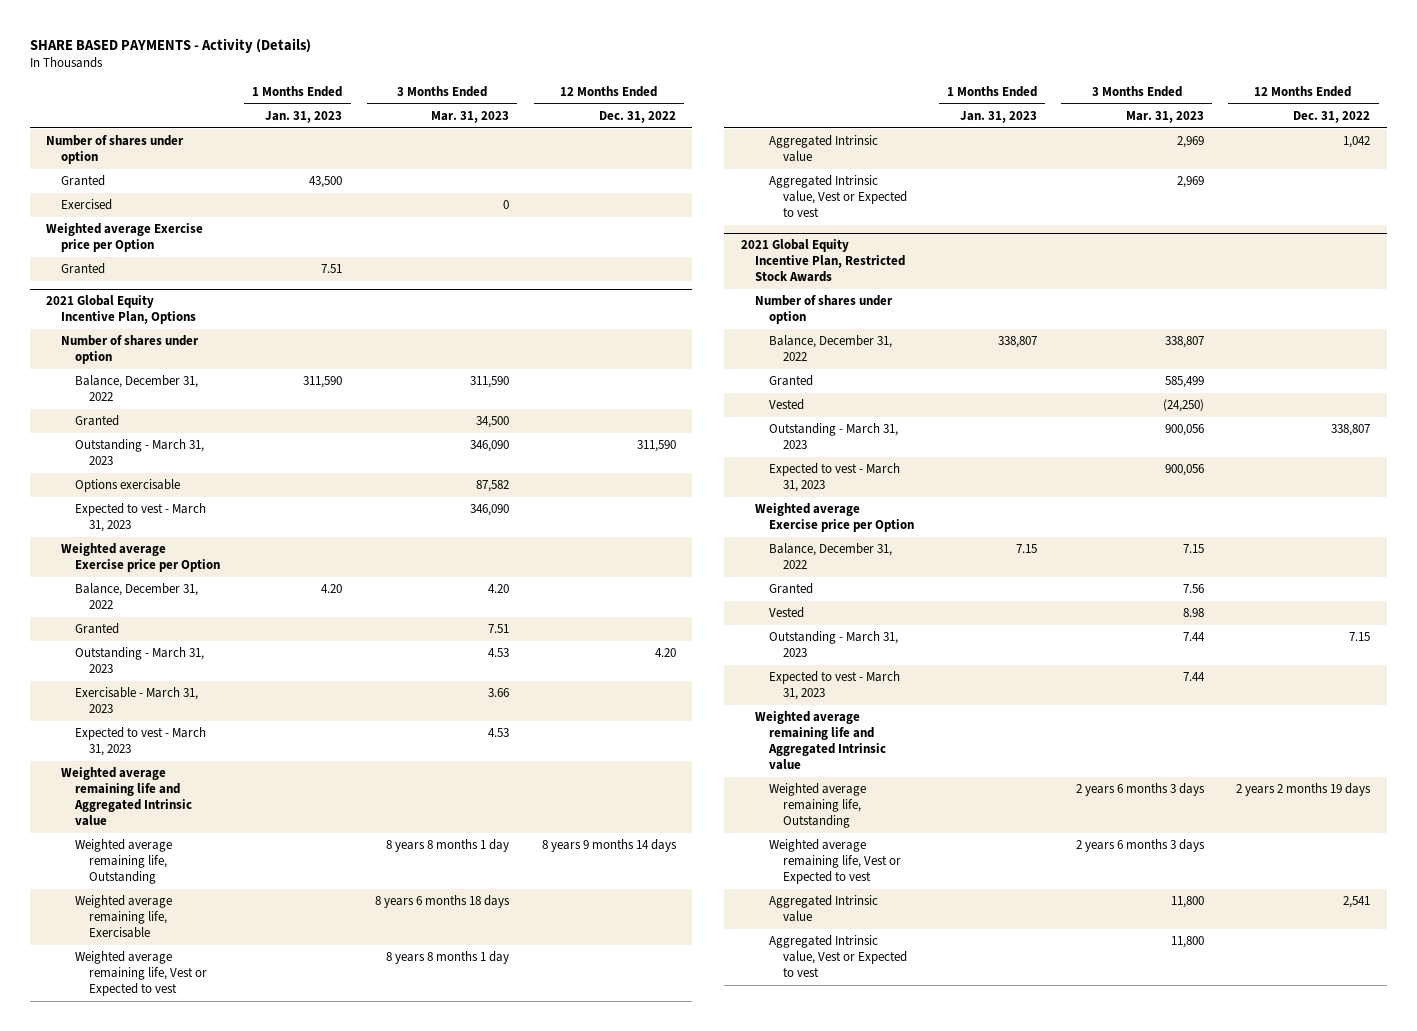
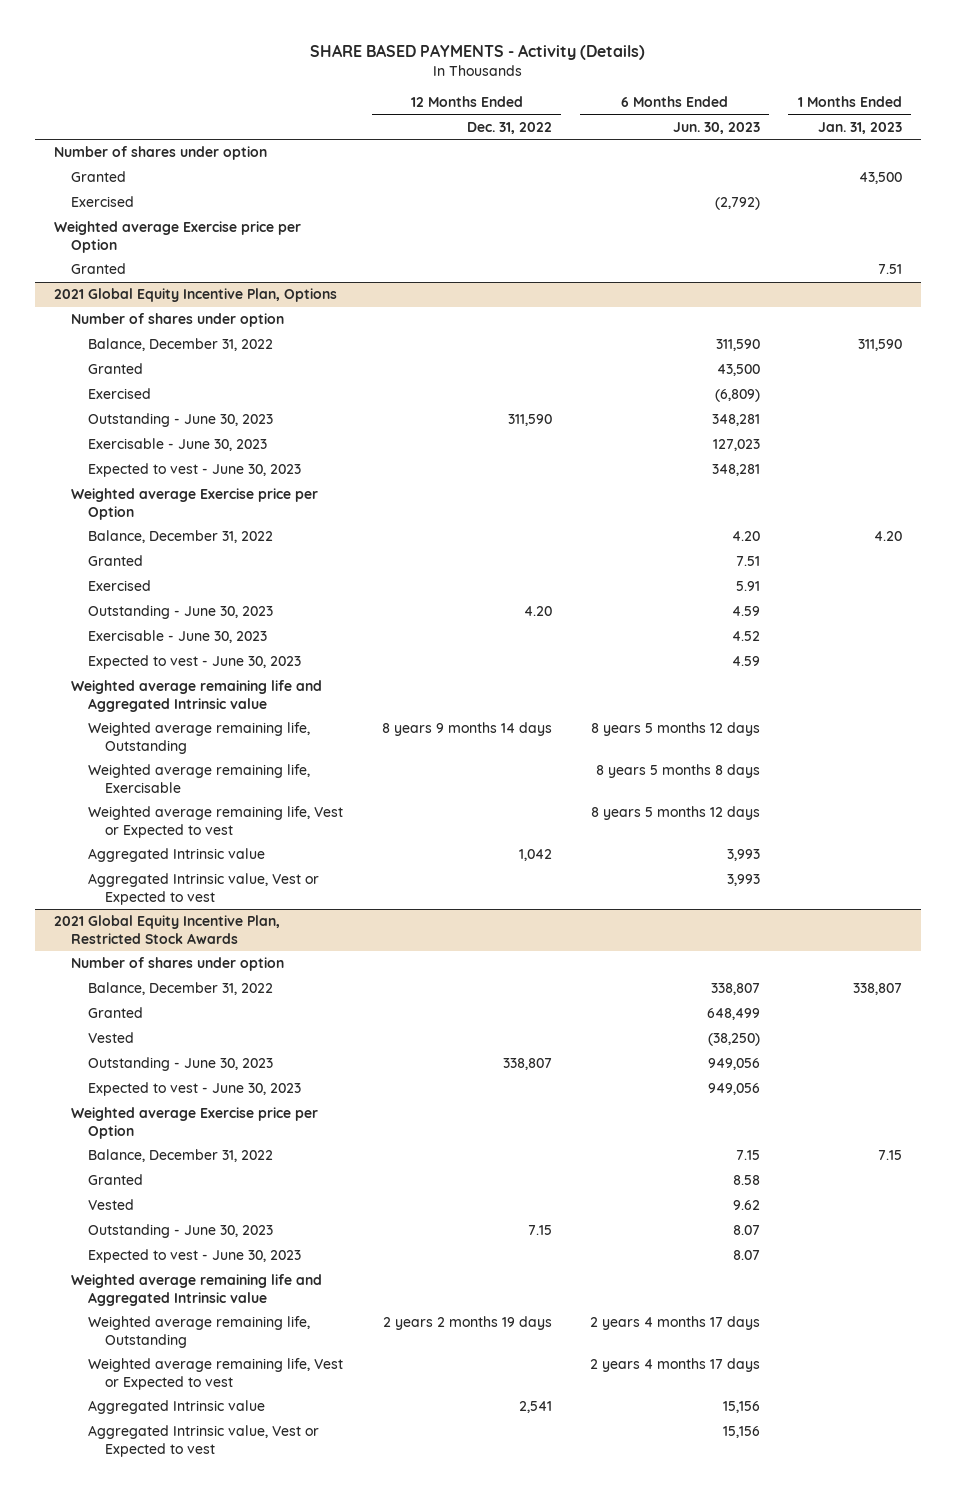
- | 1 Months Ended Jan. 31, 2023 | 3 Months Ended Mar. 31, 2023 | 12 Months Ended Dec. 31, 2022
+ | 12 Months Ended Dec. 31, 2022 | 6 Months Ended Jun. 30, 2023 | 1 Months Ended Jan. 31, 2023
@ 2021 Global Equity Incentive Plan, Options
- Outstanding - March 31, 2023 | | 346,090 | 311,590
- Options exercisable | | 87,582 |
- Expected to vest - March 31, 2023 | | 346,090 |
+ Exercised | | (6,809) |
+ Outstanding - June 30, 2023 | 311,590 | 348,281 |
+ Exercisable - June 30, 2023 | | 127,023 |
+ Expected to vest - June 30, 2023 | | 348,281 |
- Outstanding - March 31, 2023 | | 4.53 | 4.20
- Exercisable - March 31, 2023 | | 3.66 |
- Expected to vest - March 31, 2023 | | 4.53 |
+ Exercised | | 5.91 |
+ Outstanding - June 30, 2023 | 4.20 | 4.59 |
+ Exercisable - June 30, 2023 | | 4.52 |
+ Expected to vest - June 30, 2023 | | 4.59 |
@ 2021 Global Equity Incentive Plan, Restricted Stock Awards
- Outstanding - March 31, 2023 | | 900,056 | 338,807
- Expected to vest - March 31, 2023 | | 900,056 |
+ Outstanding - June 30, 2023 | 338,807 | 949,056 |
+ Expected to vest - June 30, 2023 | | 949,056 |
- Outstanding - March 31, 2023 | | 7.44 | 7.15
- Expected to vest - March 31, 2023 | | 7.44 |
+ Outstanding - June 30, 2023 | 7.15 | 8.07 |
+ Expected to vest - June 30, 2023 | | 8.07 |

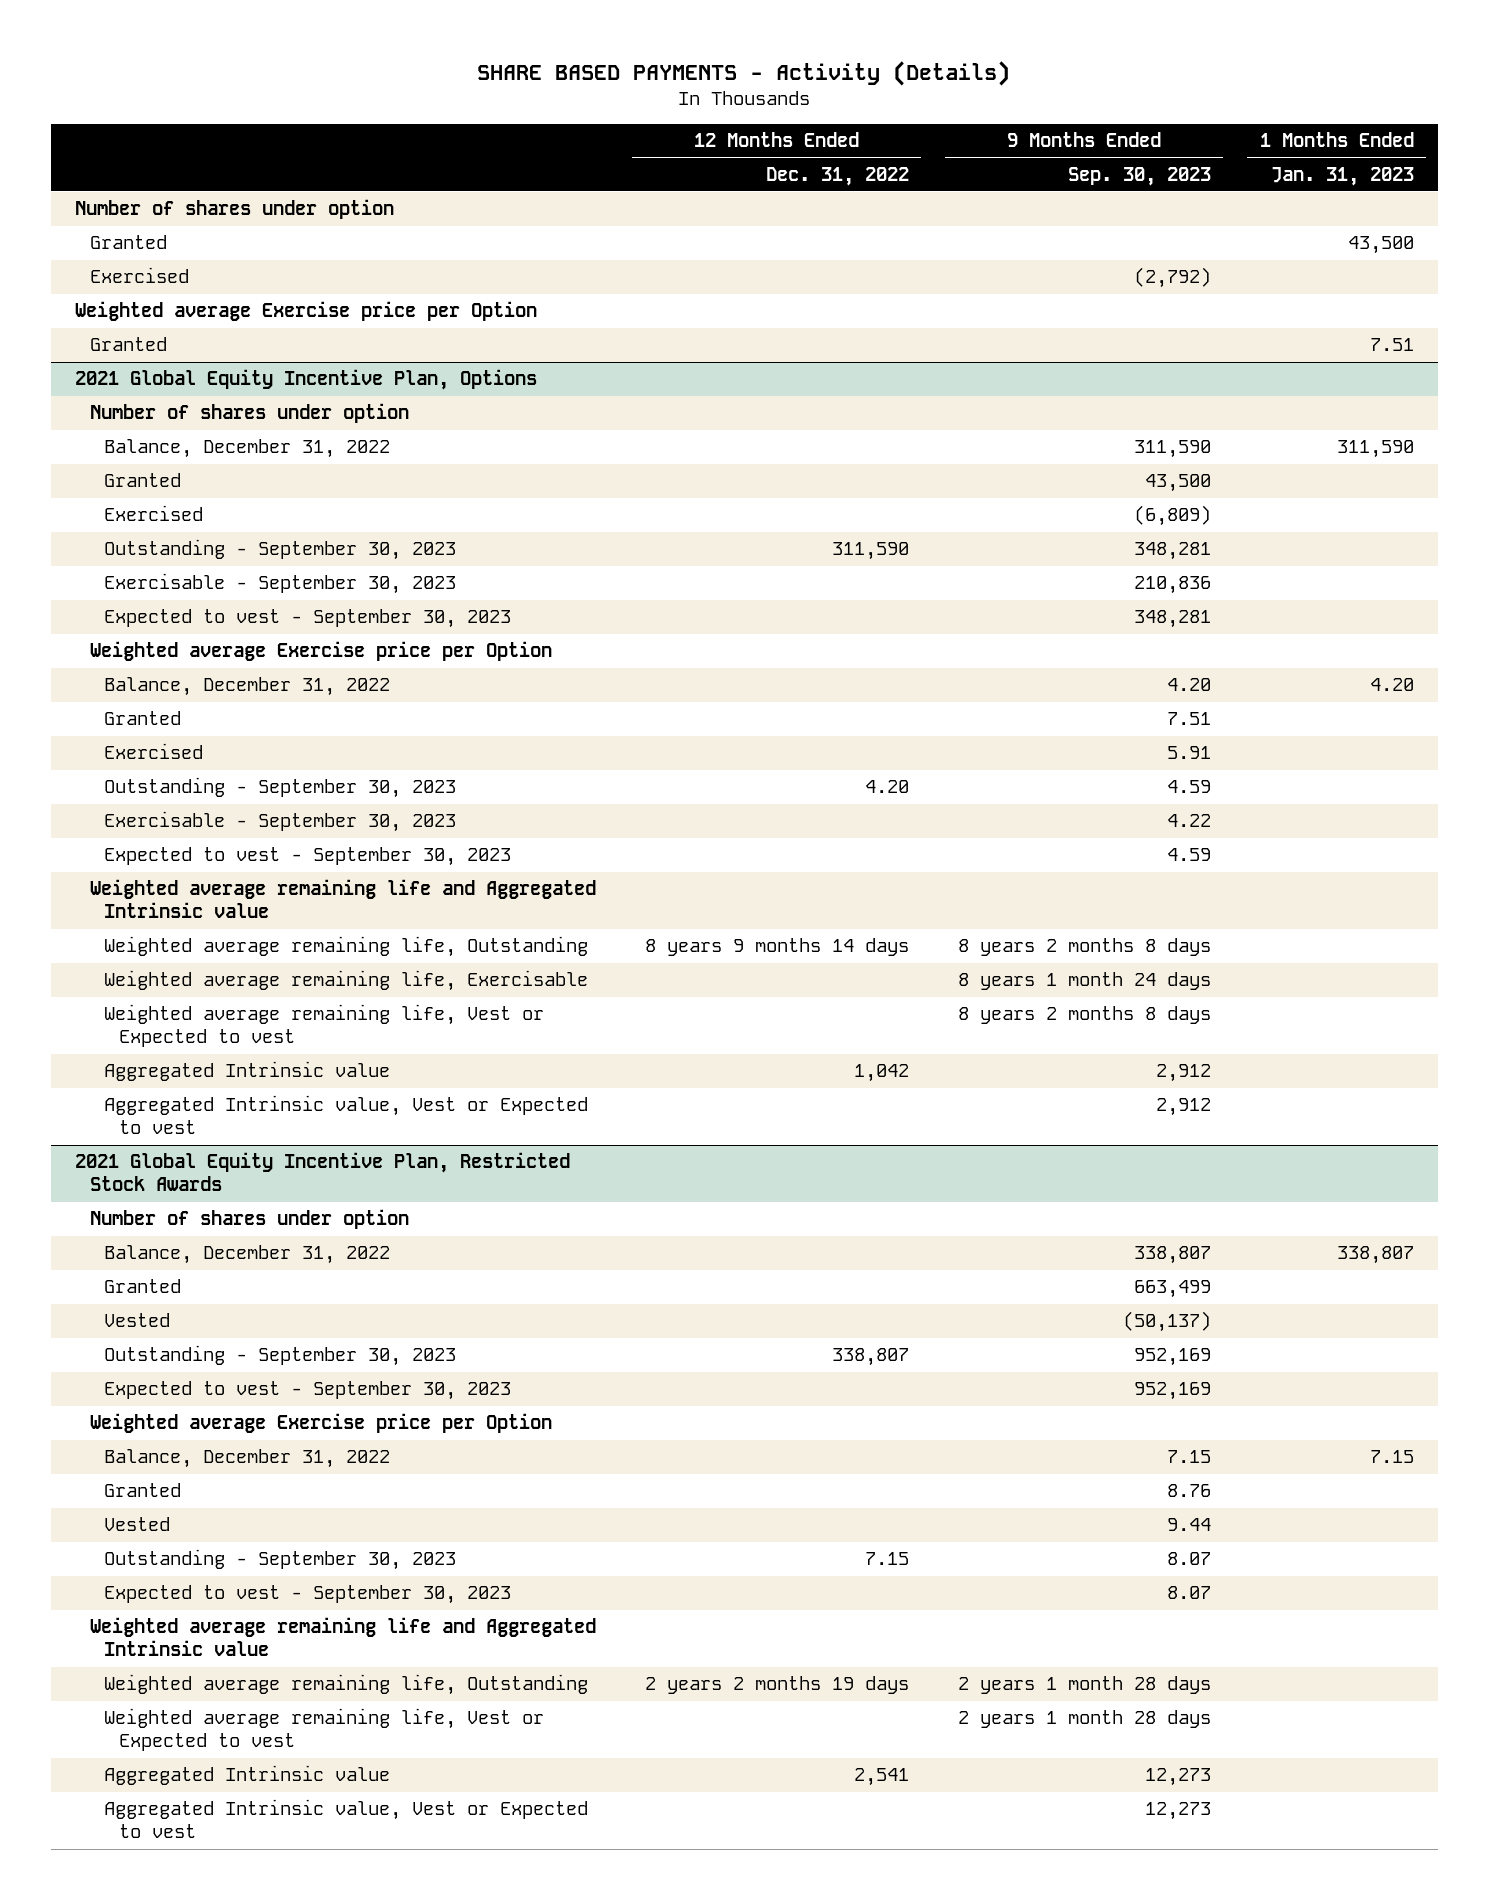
- | 12 Months Ended Dec. 31, 2022 | 6 Months Ended Jun. 30, 2023 | 1 Months Ended Jan. 31, 2023
+ | 12 Months Ended Dec. 31, 2022 | 9 Months Ended Sep. 30, 2023 | 1 Months Ended Jan. 31, 2023
@ 2021 Global Equity Incentive Plan, Options
- Outstanding - June 30, 2023 | 311,590 | 348,281 |
- Exercisable - June 30, 2023 | | 127,023 |
- Expected to vest - June 30, 2023 | | 348,281 |
+ Outstanding - September 30, 2023 | 311,590 | 348,281 |
+ Exercisable - September 30, 2023 | | 210,836 |
+ Expected to vest - September 30, 2023 | | 348,281 |
- Outstanding - June 30, 2023 | 4.20 | 4.59 |
- Exercisable - June 30, 2023 | | 4.52 |
- Expected to vest - June 30, 2023 | | 4.59 |
+ Outstanding - September 30, 2023 | 4.20 | 4.59 |
+ Exercisable - September 30, 2023 | | 4.22 |
+ Expected to vest - September 30, 2023 | | 4.59 |
@ 2021 Global Equity Incentive Plan, Restricted Stock Awards
- Outstanding - June 30, 2023 | 338,807 | 949,056 |
- Expected to vest - June 30, 2023 | | 949,056 |
+ Outstanding - September 30, 2023 | 338,807 | 952,169 |
+ Expected to vest - September 30, 2023 | | 952,169 |
- Outstanding - June 30, 2023 | 7.15 | 8.07 |
- Expected to vest - June 30, 2023 | | 8.07 |
+ Outstanding - September 30, 2023 | 7.15 | 8.07 |
+ Expected to vest - September 30, 2023 | | 8.07 |

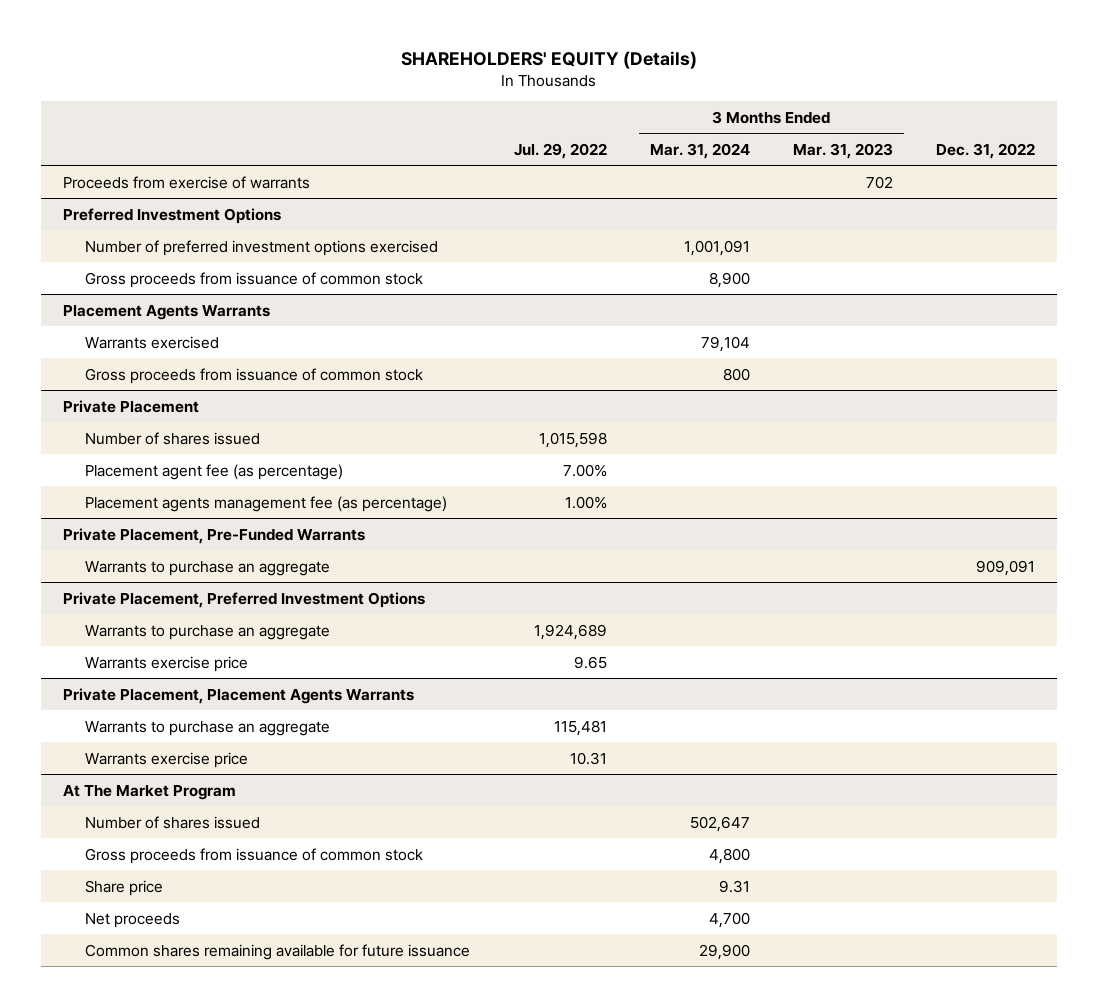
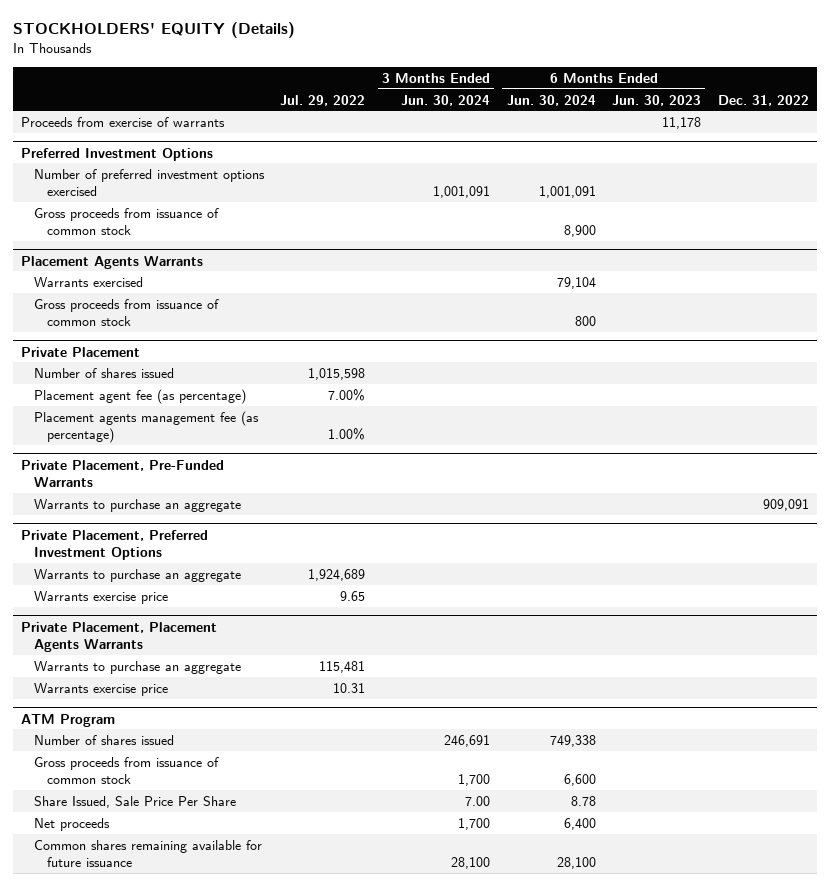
- SHAREHOLDERS' EQUITY (Details)
+ STOCKHOLDERS' EQUITY (Details)
- | Jul. 29, 2022 | 3 Months Ended Mar. 31, 2024 | 3 Months Ended Mar. 31, 2023 | Dec. 31, 2022
+ | Jul. 29, 2022 | 3 Months Ended Jun. 30, 2024 | 6 Months Ended Jun. 30, 2024 | 6 Months Ended Jun. 30, 2023 | Dec. 31, 2022
- At The Market Program
+ ATM Program
- Share price | | 9.31 | |
+ Share Issued, Sale Price Per Share | | 7.00 | 8.78 | |

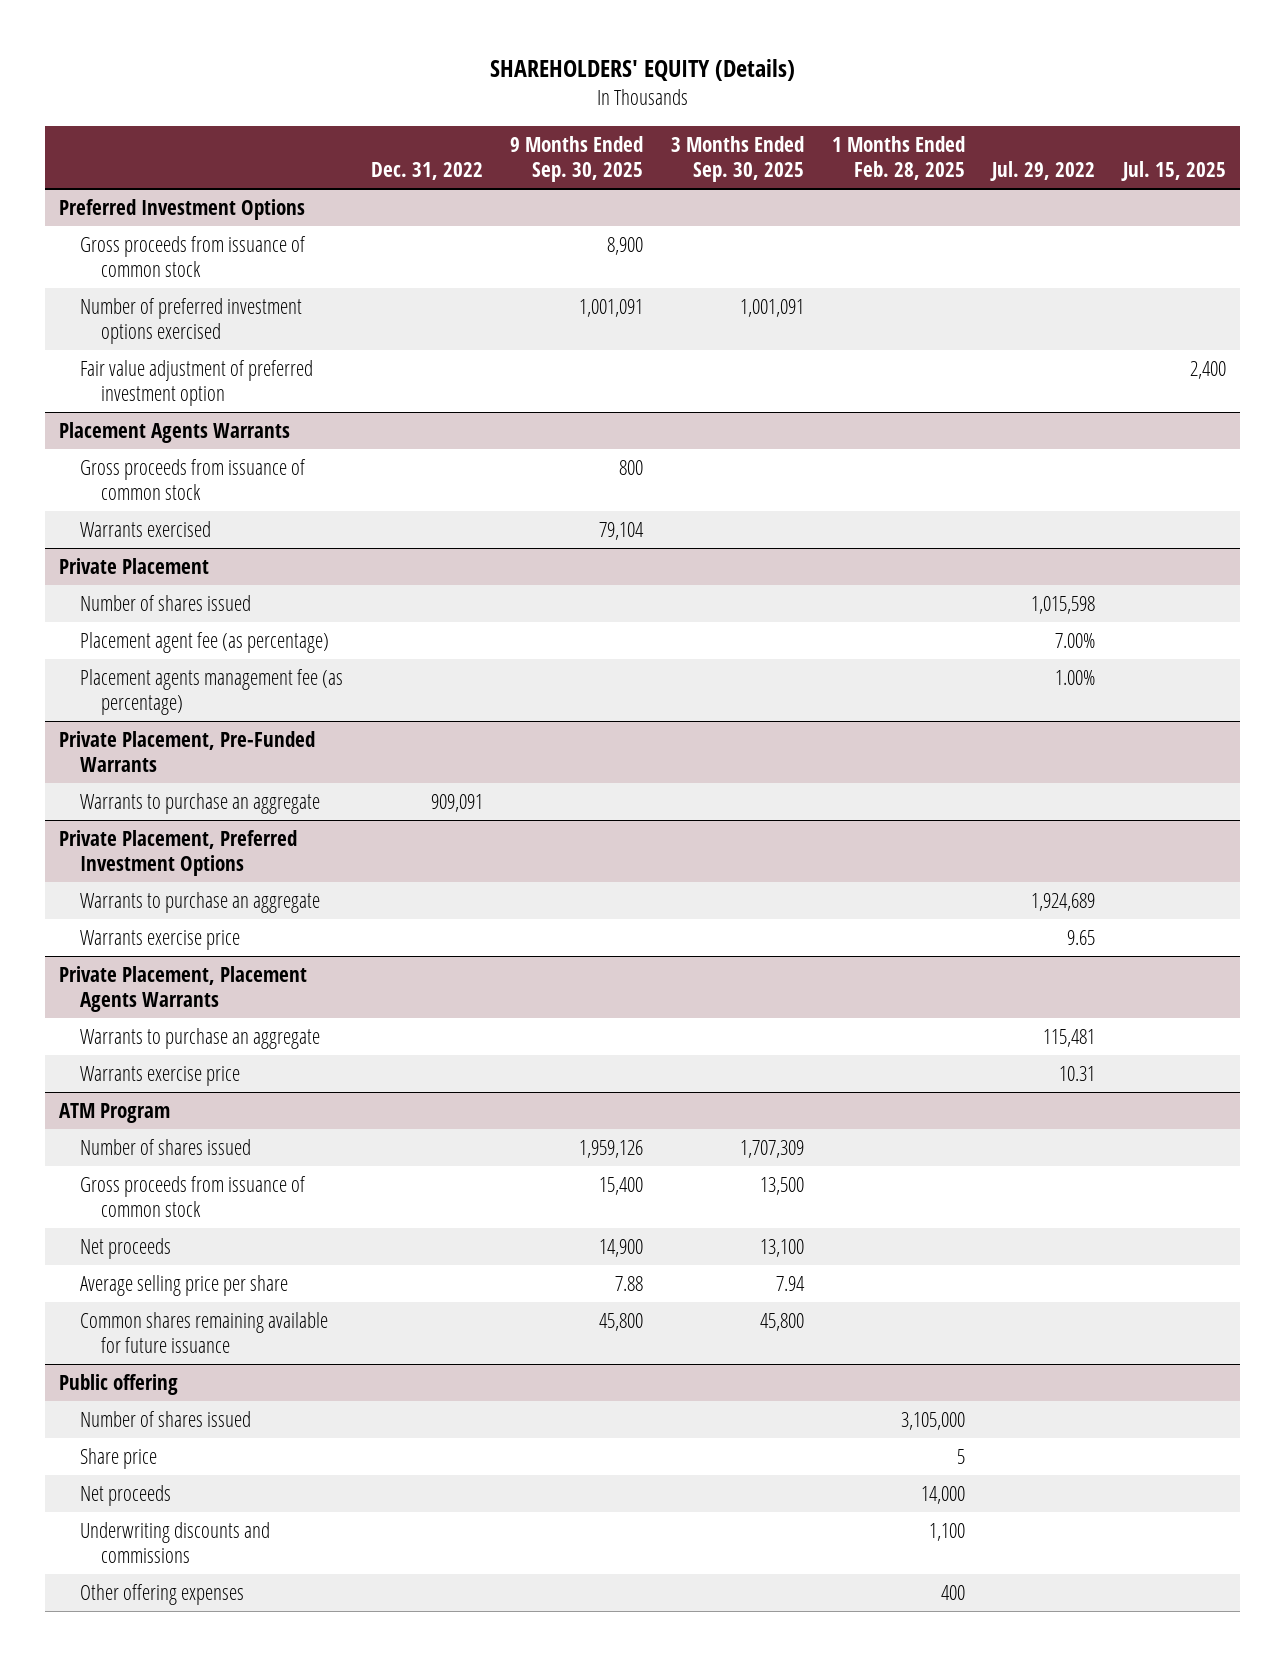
- STOCKHOLDERS' EQUITY (Details)
+ SHAREHOLDERS' EQUITY (Details)
- | Jul. 29, 2022 | 3 Months Ended Jun. 30, 2024 | 6 Months Ended Jun. 30, 2024 | 6 Months Ended Jun. 30, 2023 | Dec. 31, 2022
+ | Dec. 31, 2022 | 9 Months Ended Sep. 30, 2025 | 3 Months Ended Sep. 30, 2025 | 1 Months Ended Feb. 28, 2025 | Jul. 29, 2022 | Jul. 15, 2025
- Proceeds from exercise of warrants | | | | 11,178 |
@ Preferred Investment Options
moved down: Number of preferred investment options exercised | | 1,001,091 | 1,001,091 | | |
+ Fair value adjustment of preferred investment option | | | | | | 2,400
@ Placement Agents Warrants
moved down: Warrants exercised | | 79,104 | | | |
@ ATM Program
- Share Issued, Sale Price Per Share | | 7.00 | 8.78 | |
+ Average selling price per share | | 7.88 | 7.94 | | |
+ Public offering
+ Number of shares issued | | | | 3,105,000 | |
+ Share price | | | | 5 | |
+ Net proceeds | | | | 14,000 | |
+ Underwriting discounts and commissions | | | | 1,100 | |
+ Other offering expenses | | | | 400 | |

